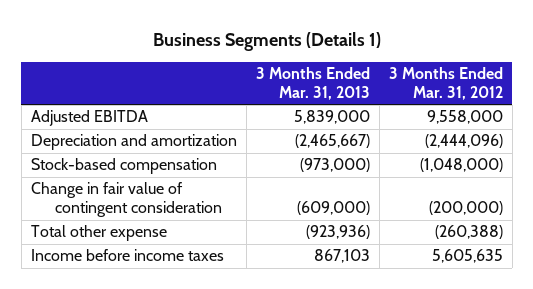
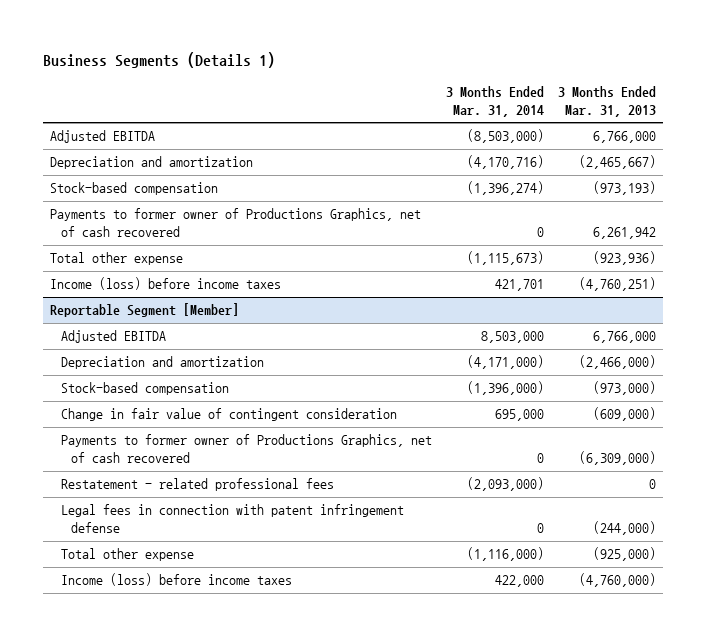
- | 3 Months Ended Mar. 31, 2013 | 3 Months Ended Mar. 31, 2012
+ | 3 Months Ended Mar. 31, 2014 | 3 Months Ended Mar. 31, 2013
- Adjusted EBITDA | 5,839,000 | 9,558,000
+ Adjusted EBITDA | (8,503,000) | 6,766,000
+ Stock-based compensation | (1,396,274) | (973,193)
+ Payments to former owner of Productions Graphics, net of cash recovered | 0 | 6,261,942
moved up: Total other expense | (1,115,673) | (923,936)
+ Income (loss) before income taxes | 421,701 | (4,760,251)
+ Reportable Segment [Member]
+ Adjusted EBITDA | 8,503,000 | 6,766,000
+ Depreciation and amortization | (4,171,000) | (2,466,000)
- Income before income taxes | 867,103 | 5,605,635
+ Payments to former owner of Productions Graphics, net of cash recovered | 0 | (6,309,000)
+ Restatement - related professional fees | (2,093,000) | 0
+ Legal fees in connection with patent infringement defense | 0 | (244,000)
+ Total other expense | (1,116,000) | (925,000)
+ Income (loss) before income taxes | 422,000 | (4,760,000)

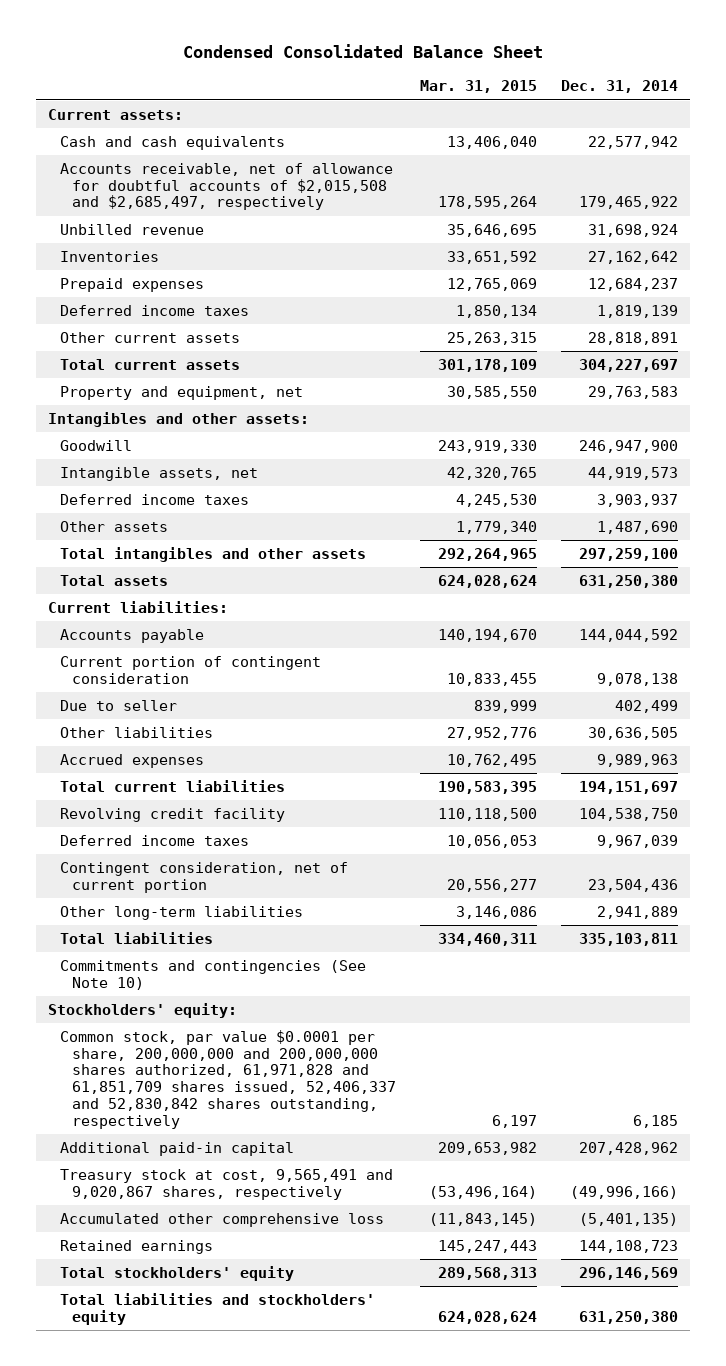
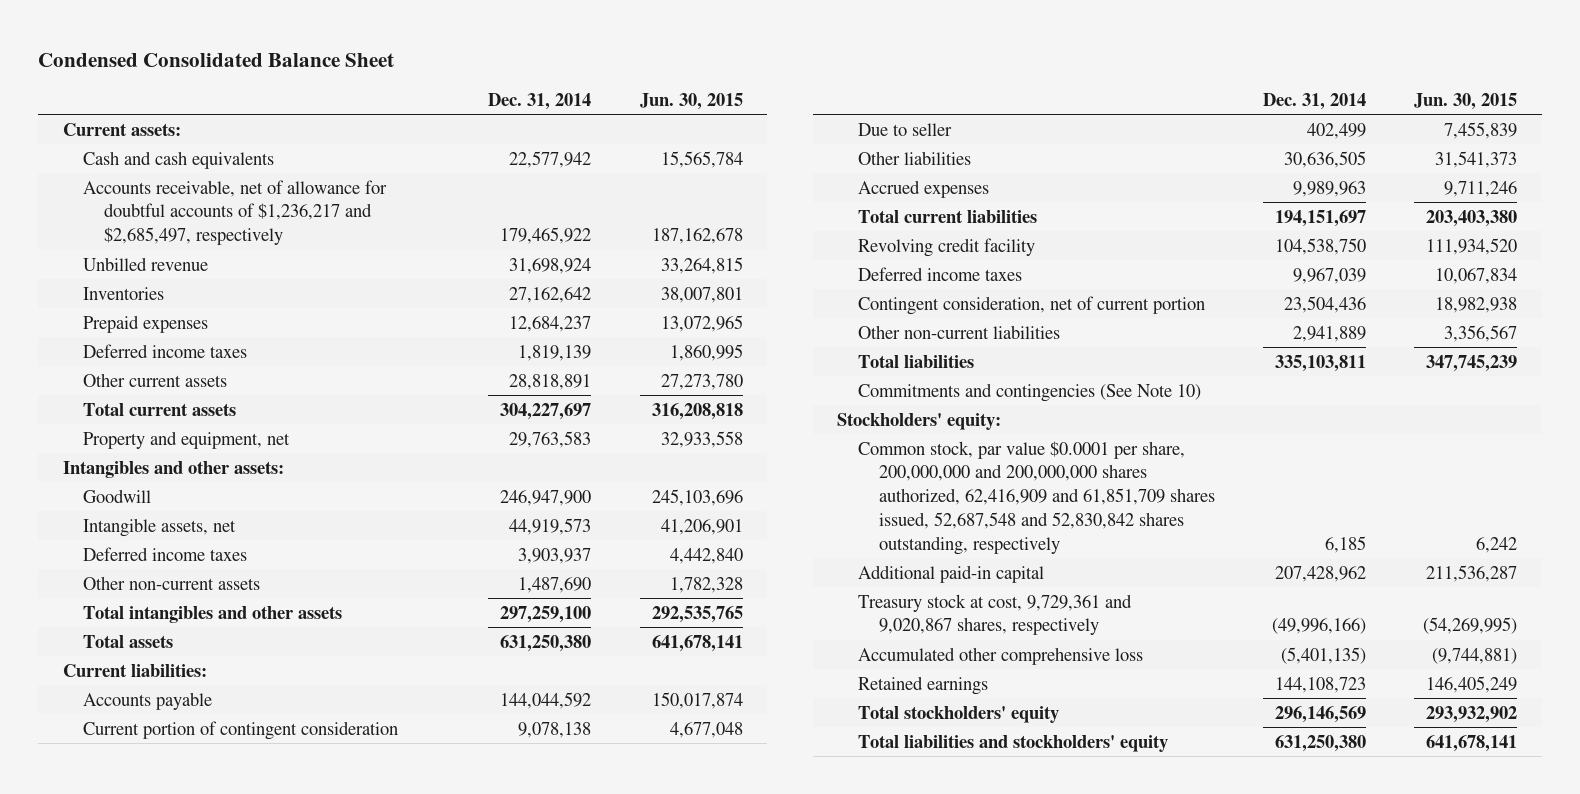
- | Mar. 31, 2015 | Dec. 31, 2014
+ | Dec. 31, 2014 | Jun. 30, 2015
- Accounts receivable, net of allowance for doubtful accounts of $2,015,508 and $2,685,497, respectively | 178,595,264 | 179,465,922
+ Accounts receivable, net of allowance for doubtful accounts of $1,236,217 and $2,685,497, respectively | 179,465,922 | 187,162,678
- Other assets | 1,779,340 | 1,487,690
+ Other non-current assets | 1,487,690 | 1,782,328
- Other long-term liabilities | 3,146,086 | 2,941,889
+ Other non-current liabilities | 2,941,889 | 3,356,567
- Common stock, par value $0.0001 per share, 200,000,000 and 200,000,000 shares authorized, 61,971,828 and 61,851,709 shares issued, 52,406,337 and 52,830,842 shares outstanding, respectively | 6,197 | 6,185
+ Common stock, par value $0.0001 per share, 200,000,000 and 200,000,000 shares authorized, 62,416,909 and 61,851,709 shares issued, 52,687,548 and 52,830,842 shares outstanding, respectively | 6,185 | 6,242
- Treasury stock at cost, 9,565,491 and 9,020,867 shares, respectively | (53,496,164) | (49,996,166)
+ Treasury stock at cost, 9,729,361 and 9,020,867 shares, respectively | (49,996,166) | (54,269,995)

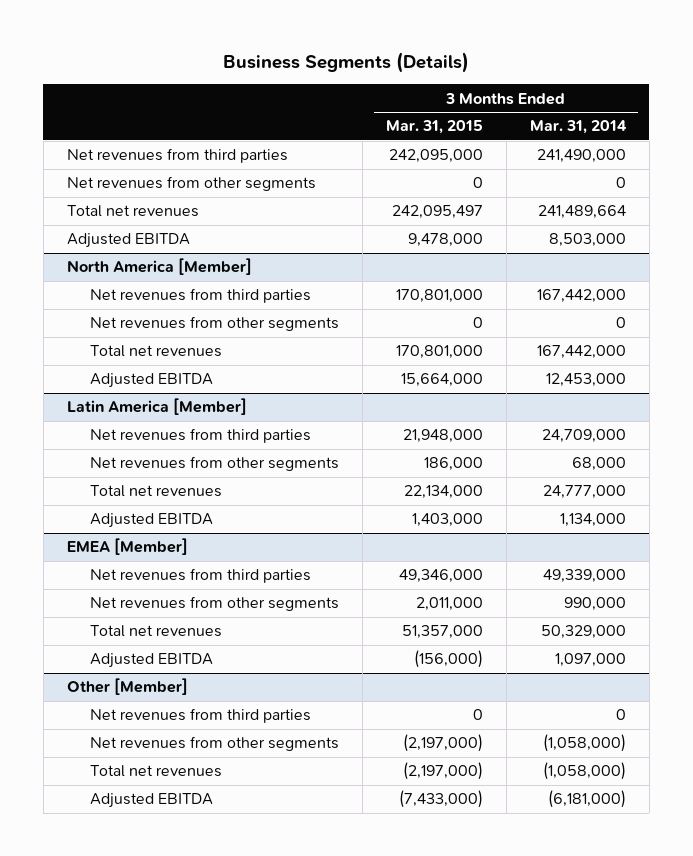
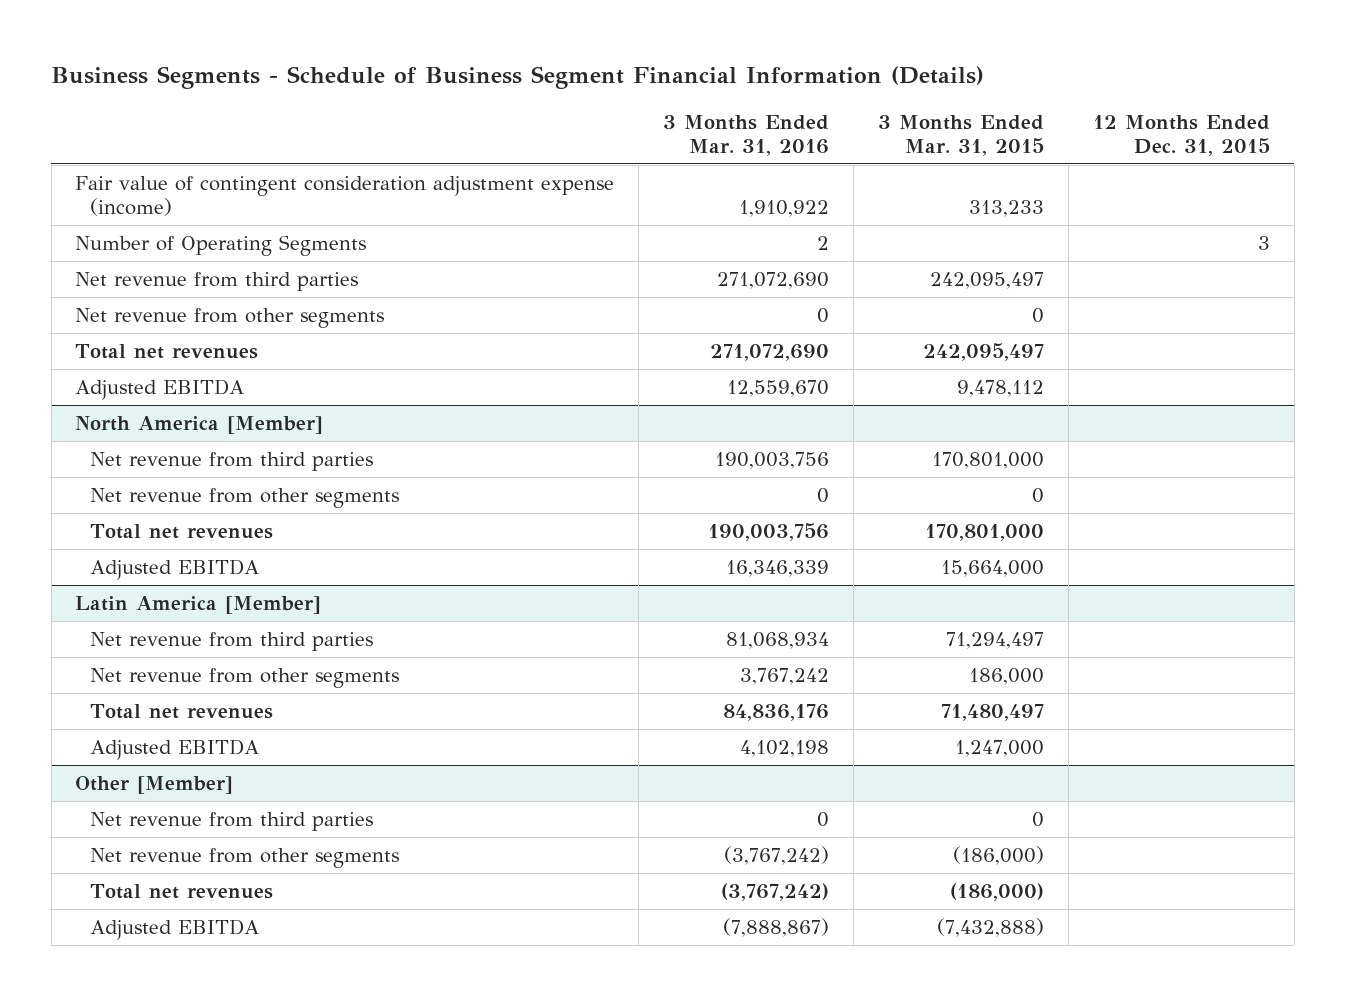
- Business Segments (Details)
+ Business Segments - Schedule of Business Segment Financial Information (Details)
- | 3 Months Ended Mar. 31, 2015 | 3 Months Ended Mar. 31, 2014
+ | 3 Months Ended Mar. 31, 2016 | 3 Months Ended Mar. 31, 2015 | 12 Months Ended Dec. 31, 2015
- Net revenues from third parties | 242,095,000 | 241,490,000
- Net revenues from other segments | 0 | 0
+ Fair value of contingent consideration adjustment expense (income) | 1,910,922 | 313,233 |
+ Number of Operating Segments | 2 | | 3
+ Net revenue from third parties | 271,072,690 | 242,095,497 |
+ Net revenue from other segments | 0 | 0 |
- Adjusted EBITDA | 9,478,000 | 8,503,000
+ Adjusted EBITDA | 12,559,670 | 9,478,112 |
@ North America [Member]
- Net revenues from third parties | 170,801,000 | 167,442,000
- Net revenues from other segments | 0 | 0
+ Net revenue from third parties | 190,003,756 | 170,801,000 |
+ Net revenue from other segments | 0 | 0 |
@ Latin America [Member]
- Net revenues from third parties | 21,948,000 | 24,709,000
- Net revenues from other segments | 186,000 | 68,000
- Total net revenues | 22,134,000 | 24,777,000
- Adjusted EBITDA | 1,403,000 | 1,134,000
- EMEA [Member]
- Net revenues from third parties | 49,346,000 | 49,339,000
- Net revenues from other segments | 2,011,000 | 990,000
- Total net revenues | 51,357,000 | 50,329,000
- Adjusted EBITDA | (156,000) | 1,097,000
@ Latin America [Member]
+ Net revenue from third parties | 81,068,934 | 71,294,497 |
+ Net revenue from other segments | 3,767,242 | 186,000 |
+ Total net revenues | 84,836,176 | 71,480,497 |
+ Adjusted EBITDA | 4,102,198 | 1,247,000 |
@ Other [Member]
- Net revenues from third parties | 0 | 0
- Net revenues from other segments | (2,197,000) | (1,058,000)
- Total net revenues | (2,197,000) | (1,058,000)
- Adjusted EBITDA | (7,433,000) | (6,181,000)
+ Net revenue from third parties | 0 | 0 |
+ Net revenue from other segments | (3,767,242) | (186,000) |
+ Total net revenues | (3,767,242) | (186,000) |
+ Adjusted EBITDA | (7,888,867) | (7,432,888) |

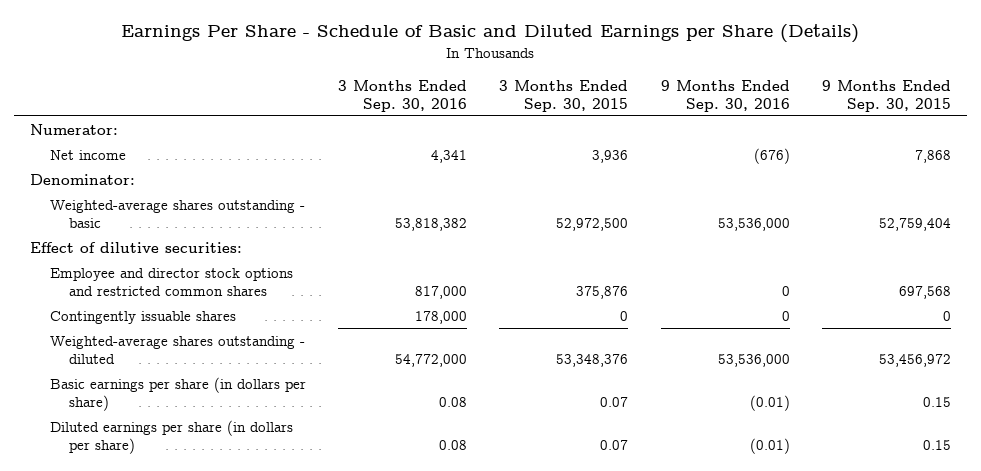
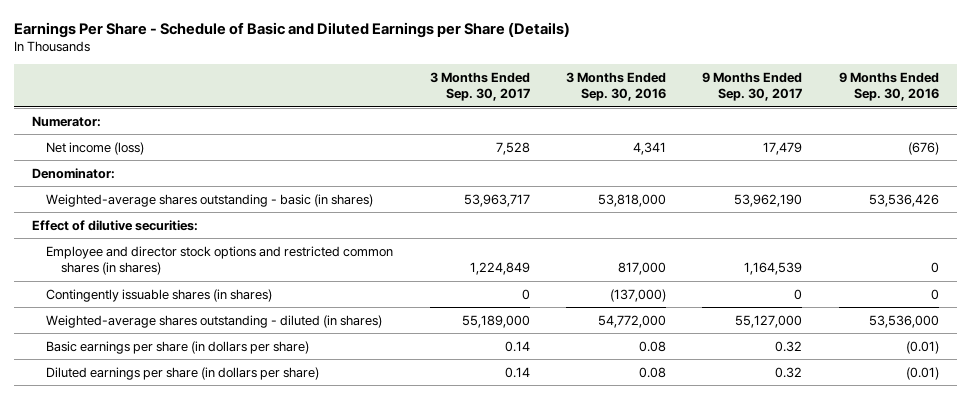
- | 3 Months Ended Sep. 30, 2016 | 3 Months Ended Sep. 30, 2015 | 9 Months Ended Sep. 30, 2016 | 9 Months Ended Sep. 30, 2015
+ | 3 Months Ended Sep. 30, 2017 | 3 Months Ended Sep. 30, 2016 | 9 Months Ended Sep. 30, 2017 | 9 Months Ended Sep. 30, 2016
- Net income | 4,341 | 3,936 | (676) | 7,868
+ Net income (loss) | 7,528 | 4,341 | 17,479 | (676)
- Weighted-average shares outstanding - basic | 53,818,382 | 52,972,500 | 53,536,000 | 52,759,404
+ Weighted-average shares outstanding - basic (in shares) | 53,963,717 | 53,818,000 | 53,962,190 | 53,536,426
- Employee and director stock options and restricted common shares | 817,000 | 375,876 | 0 | 697,568
- Contingently issuable shares | 178,000 | 0 | 0 | 0
- Weighted-average shares outstanding - diluted | 54,772,000 | 53,348,376 | 53,536,000 | 53,456,972
+ Employee and director stock options and restricted common shares (in shares) | 1,224,849 | 817,000 | 1,164,539 | 0
+ Contingently issuable shares (in shares) | 0 | (137,000) | 0 | 0
+ Weighted-average shares outstanding - diluted (in shares) | 55,189,000 | 54,772,000 | 55,127,000 | 53,536,000

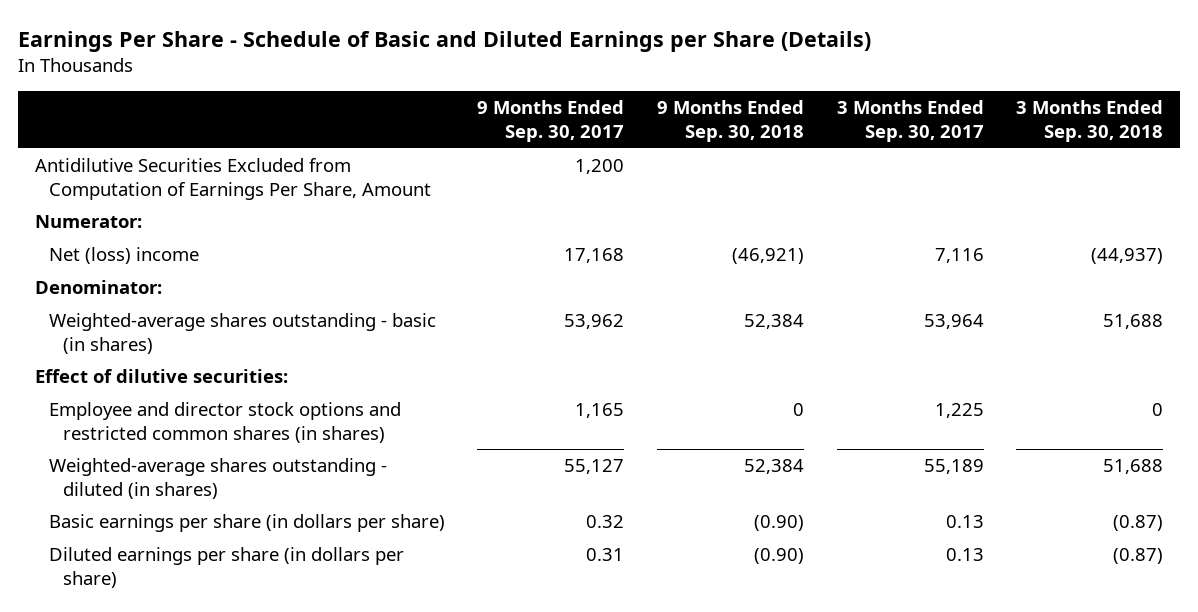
- | 3 Months Ended Sep. 30, 2017 | 3 Months Ended Sep. 30, 2016 | 9 Months Ended Sep. 30, 2017 | 9 Months Ended Sep. 30, 2016
+ | 9 Months Ended Sep. 30, 2017 | 9 Months Ended Sep. 30, 2018 | 3 Months Ended Sep. 30, 2017 | 3 Months Ended Sep. 30, 2018
+ Antidilutive Securities Excluded from Computation of Earnings Per Share, Amount | 1,200 | | |
- Net income (loss) | 7,528 | 4,341 | 17,479 | (676)
+ Net (loss) income | 17,168 | (46,921) | 7,116 | (44,937)
- Weighted-average shares outstanding - basic (in shares) | 53,963,717 | 53,818,000 | 53,962,190 | 53,536,426
+ Weighted-average shares outstanding - basic (in shares) | 53,962 | 52,384 | 53,964 | 51,688
- Employee and director stock options and restricted common shares (in shares) | 1,224,849 | 817,000 | 1,164,539 | 0
- Contingently issuable shares (in shares) | 0 | (137,000) | 0 | 0
- Weighted-average shares outstanding - diluted (in shares) | 55,189,000 | 54,772,000 | 55,127,000 | 53,536,000
- Basic earnings per share (in dollars per share) | 0.14 | 0.08 | 0.32 | (0.01)
- Diluted earnings per share (in dollars per share) | 0.14 | 0.08 | 0.32 | (0.01)
+ Employee and director stock options and restricted common shares (in shares) | 1,165 | 0 | 1,225 | 0
+ Weighted-average shares outstanding - diluted (in shares) | 55,127 | 52,384 | 55,189 | 51,688
+ Basic earnings per share (in dollars per share) | 0.32 | (0.90) | 0.13 | (0.87)
+ Diluted earnings per share (in dollars per share) | 0.31 | (0.90) | 0.13 | (0.87)

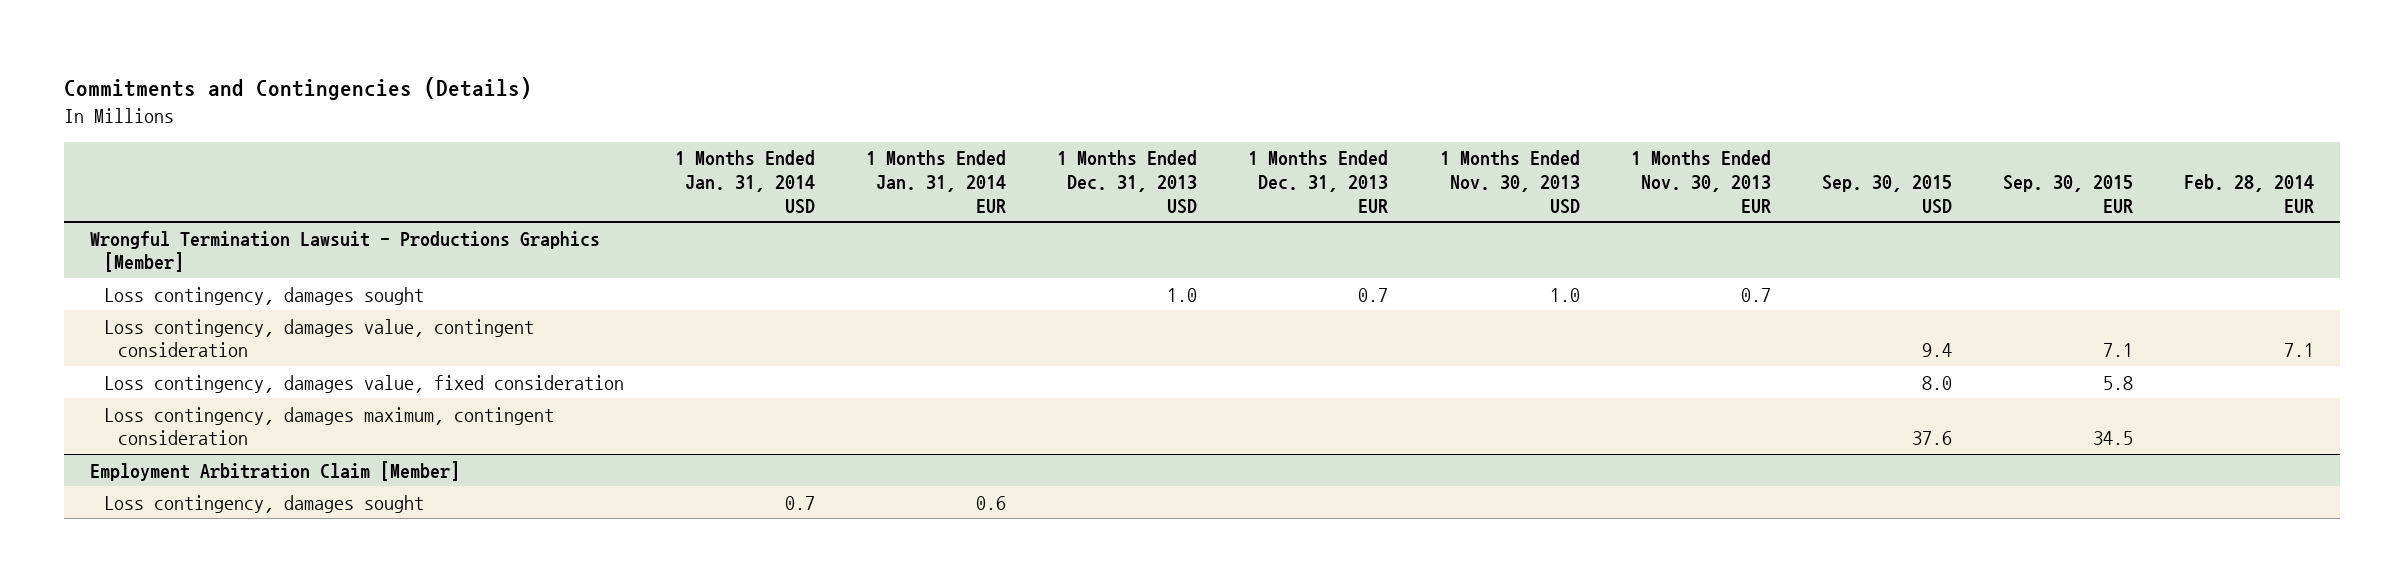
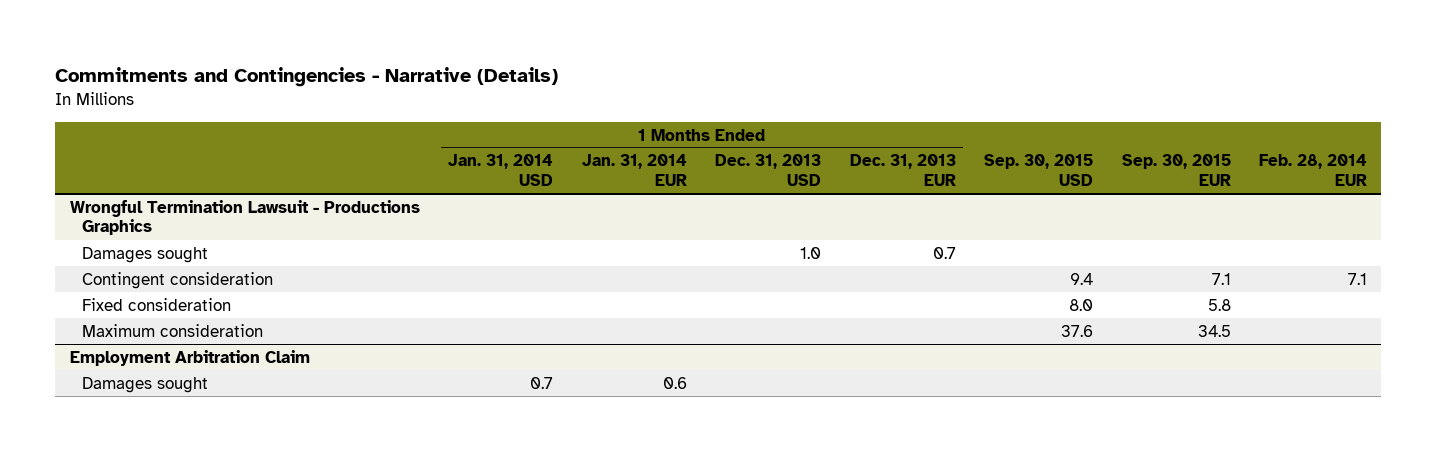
- Commitments and Contingencies (Details)
+ Commitments and Contingencies - Narrative (Details)
- | 1 Months Ended Jan. 31, 2014 USD | 1 Months Ended Jan. 31, 2014 EUR | 1 Months Ended Dec. 31, 2013 USD | 1 Months Ended Dec. 31, 2013 EUR | 1 Months Ended Nov. 30, 2013 USD | 1 Months Ended Nov. 30, 2013 EUR | Sep. 30, 2015 USD | Sep. 30, 2015 EUR | Feb. 28, 2014 EUR
+ | 1 Months Ended Jan. 31, 2014 USD | 1 Months Ended Jan. 31, 2014 EUR | 1 Months Ended Dec. 31, 2013 USD | 1 Months Ended Dec. 31, 2013 EUR | Sep. 30, 2015 USD | Sep. 30, 2015 EUR | Feb. 28, 2014 EUR
- Wrongful Termination Lawsuit - Productions Graphics [Member]
- Loss contingency, damages sought | | | 1.0 | 0.7 | 1.0 | 0.7 | | |
- Loss contingency, damages value, contingent consideration | | | | | | | 9.4 | 7.1 | 7.1
- Loss contingency, damages value, fixed consideration | | | | | | | 8.0 | 5.8 |
- Loss contingency, damages maximum, contingent consideration | | | | | | | 37.6 | 34.5 |
- Employment Arbitration Claim [Member]
- Loss contingency, damages sought | 0.7 | 0.6 | | | | | | |
+ Wrongful Termination Lawsuit - Productions Graphics
+ Damages sought | | | 1.0 | 0.7 | | |
+ Contingent consideration | | | | | 9.4 | 7.1 | 7.1
+ Fixed consideration | | | | | 8.0 | 5.8 |
+ Maximum consideration | | | | | 37.6 | 34.5 |
+ Employment Arbitration Claim
+ Damages sought | 0.7 | 0.6 | | | | |

